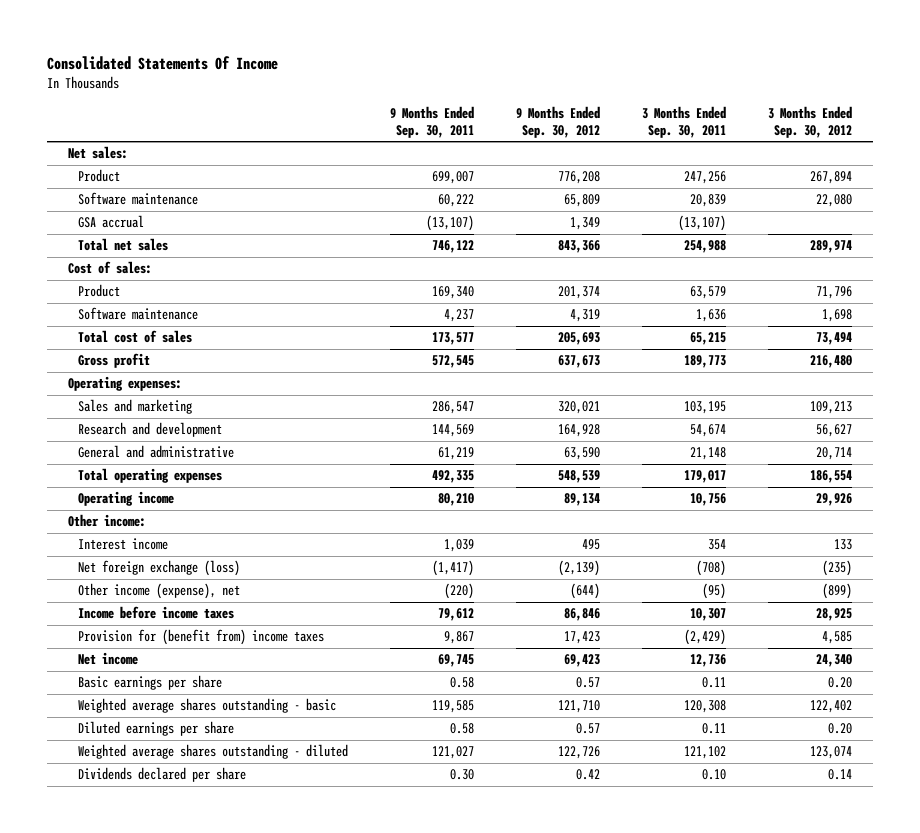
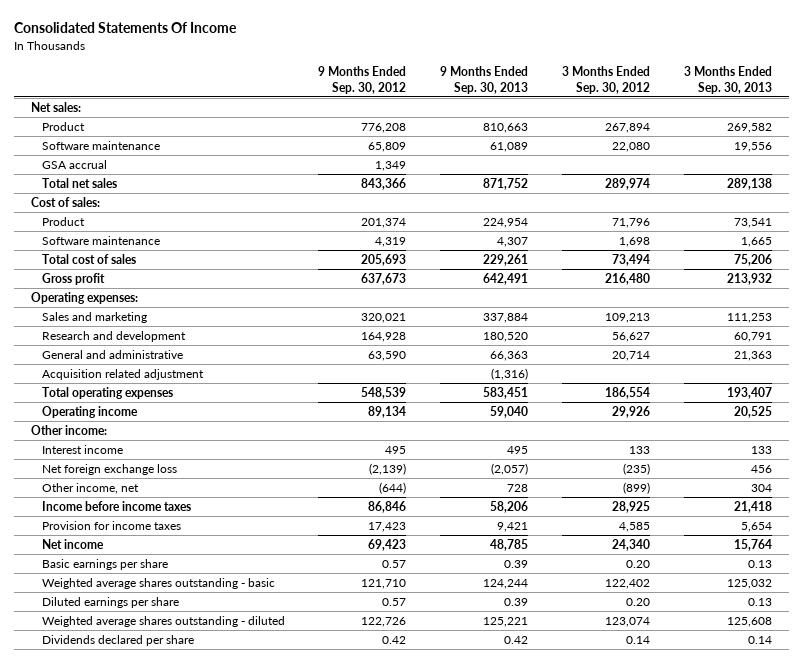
- | 9 Months Ended Sep. 30, 2011 | 9 Months Ended Sep. 30, 2012 | 3 Months Ended Sep. 30, 2011 | 3 Months Ended Sep. 30, 2012
+ | 9 Months Ended Sep. 30, 2012 | 9 Months Ended Sep. 30, 2013 | 3 Months Ended Sep. 30, 2012 | 3 Months Ended Sep. 30, 2013
+ Acquisition related adjustment | | (1,316) | |
- Net foreign exchange (loss) | (1,417) | (2,139) | (708) | (235)
- Other income (expense), net | (220) | (644) | (95) | (899)
+ Net foreign exchange loss | (2,139) | (2,057) | (235) | 456
+ Other income, net | (644) | 728 | (899) | 304
- Provision for (benefit from) income taxes | 9,867 | 17,423 | (2,429) | 4,585
+ Provision for income taxes | 17,423 | 9,421 | 4,585 | 5,654

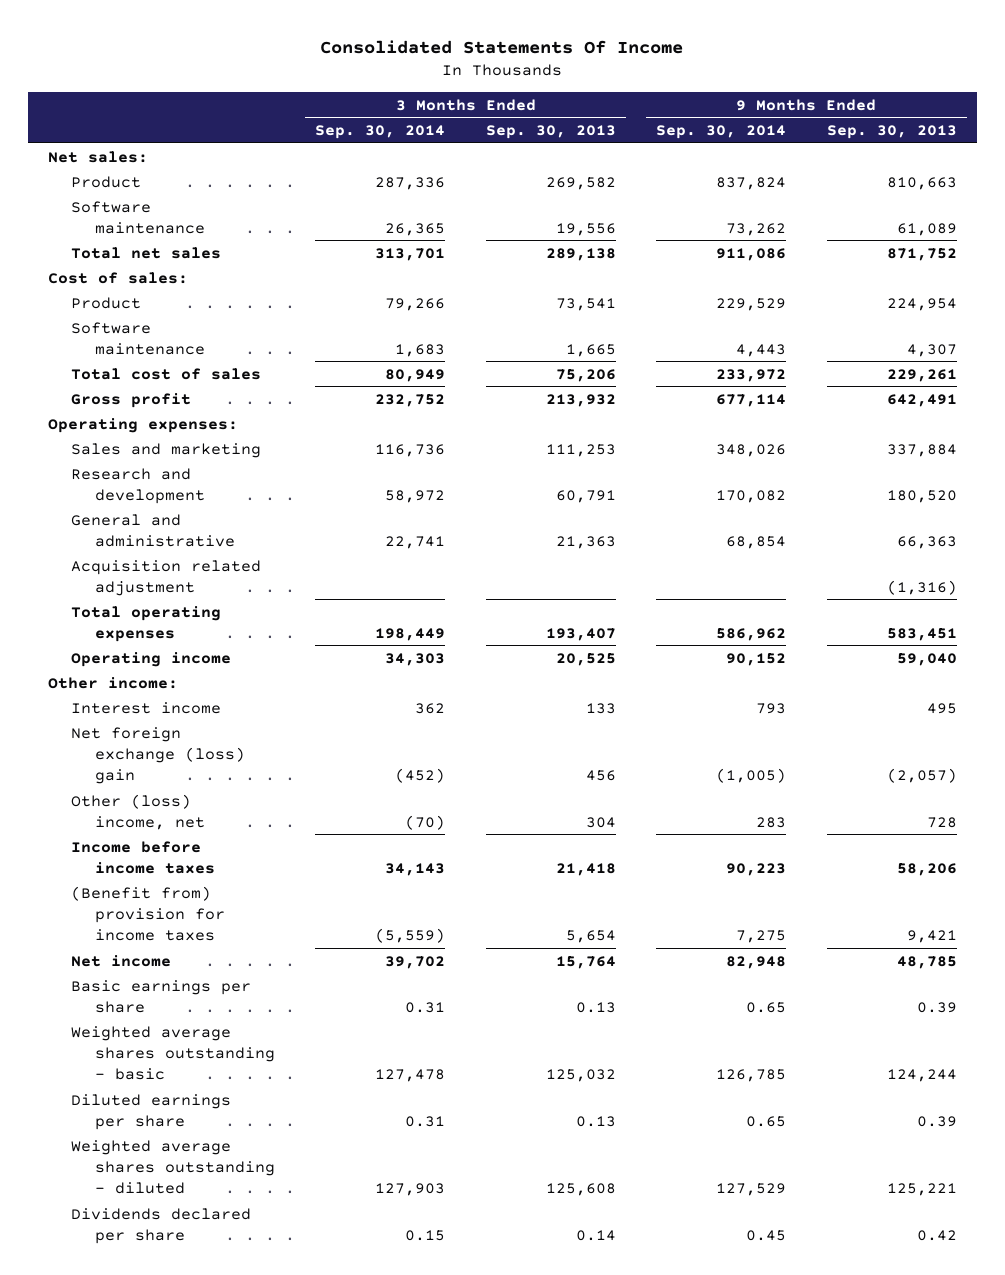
- | 9 Months Ended Sep. 30, 2012 | 9 Months Ended Sep. 30, 2013 | 3 Months Ended Sep. 30, 2012 | 3 Months Ended Sep. 30, 2013
+ | 3 Months Ended Sep. 30, 2014 | 3 Months Ended Sep. 30, 2013 | 9 Months Ended Sep. 30, 2014 | 9 Months Ended Sep. 30, 2013
- GSA accrual | 1,349 | | |
- Net foreign exchange loss | (2,139) | (2,057) | (235) | 456
- Other income, net | (644) | 728 | (899) | 304
+ Net foreign exchange (loss) gain | (452) | 456 | (1,005) | (2,057)
+ Other (loss) income, net | (70) | 304 | 283 | 728
- Provision for income taxes | 17,423 | 9,421 | 4,585 | 5,654
+ (Benefit from) provision for income taxes | (5,559) | 5,654 | 7,275 | 9,421

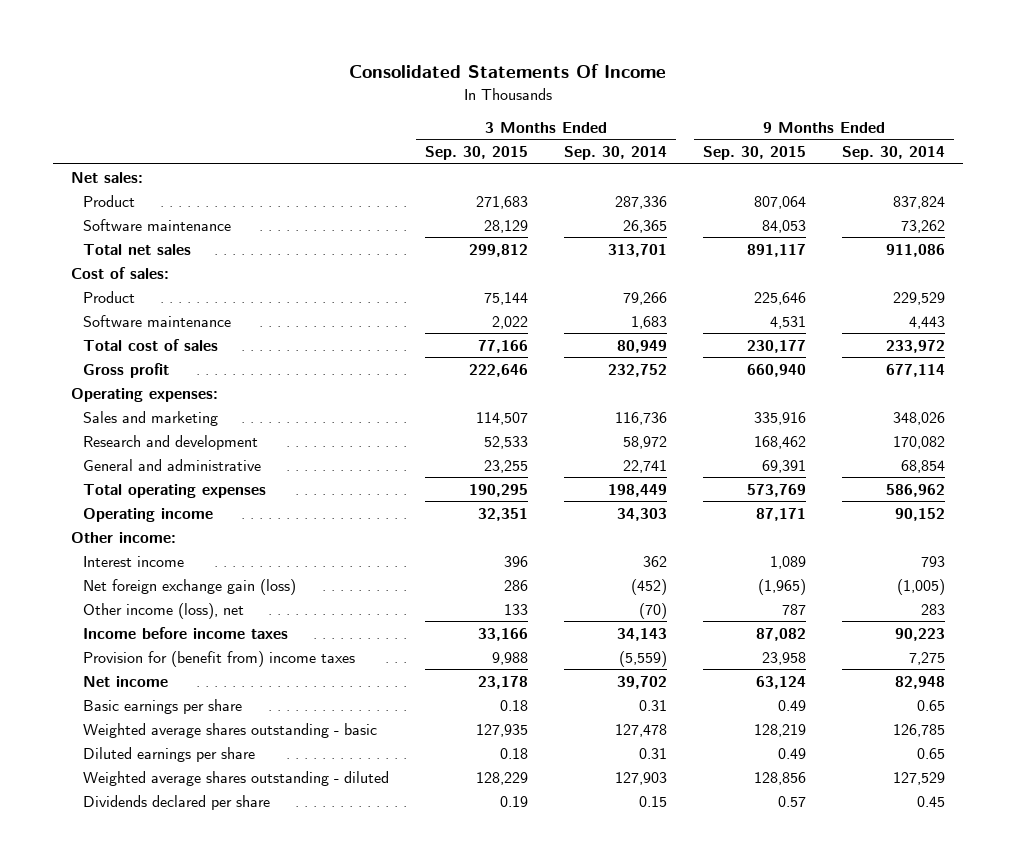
- | 3 Months Ended Sep. 30, 2014 | 3 Months Ended Sep. 30, 2013 | 9 Months Ended Sep. 30, 2014 | 9 Months Ended Sep. 30, 2013
+ | 3 Months Ended Sep. 30, 2015 | 3 Months Ended Sep. 30, 2014 | 9 Months Ended Sep. 30, 2015 | 9 Months Ended Sep. 30, 2014
- Acquisition related adjustment | | | | (1,316)
- Net foreign exchange (loss) gain | (452) | 456 | (1,005) | (2,057)
- Other (loss) income, net | (70) | 304 | 283 | 728
+ Net foreign exchange gain (loss) | 286 | (452) | (1,965) | (1,005)
+ Other income (loss), net | 133 | (70) | 787 | 283
- (Benefit from) provision for income taxes | (5,559) | 5,654 | 7,275 | 9,421
+ Provision for (benefit from) income taxes | 9,988 | (5,559) | 23,958 | 7,275

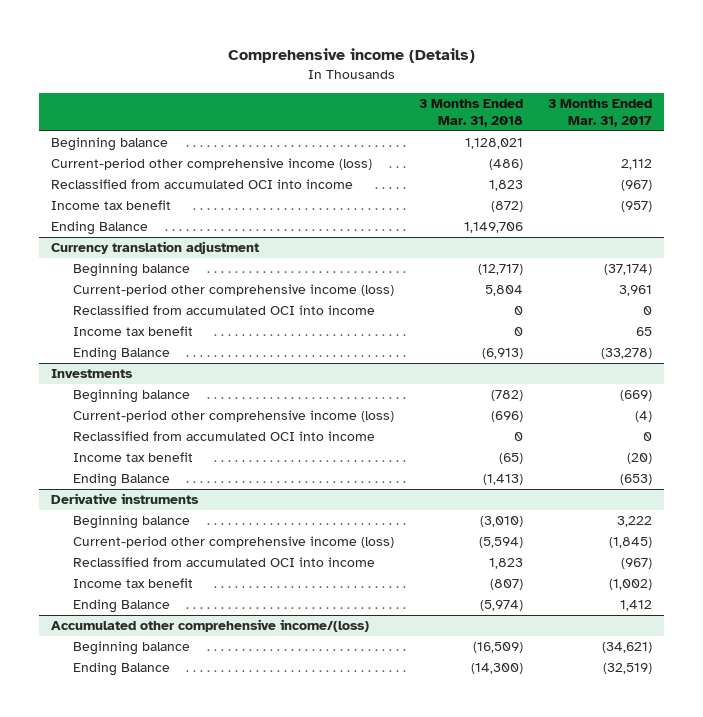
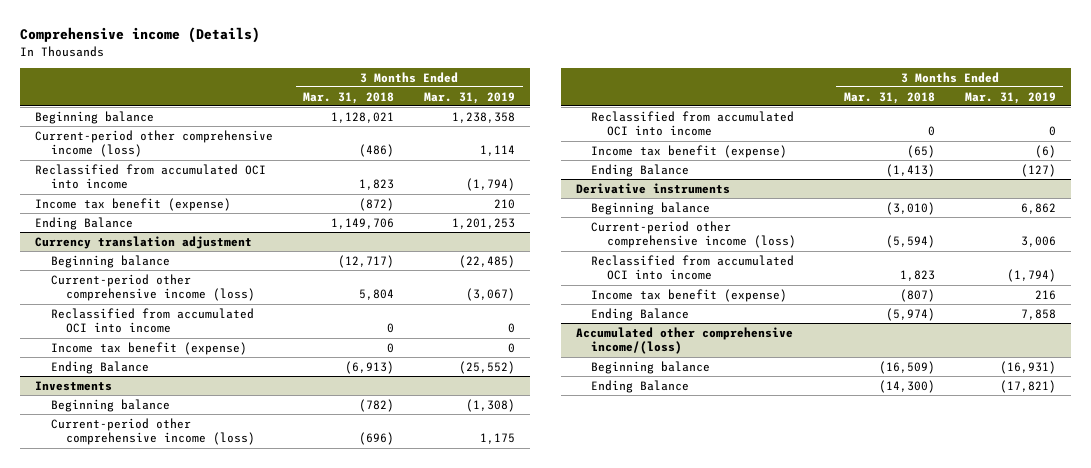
- | 3 Months Ended Mar. 31, 2018 | 3 Months Ended Mar. 31, 2017
+ | 3 Months Ended Mar. 31, 2018 | 3 Months Ended Mar. 31, 2019
- Income tax benefit | (872) | (957)
+ Income tax benefit (expense) | (872) | 210
@ Currency translation adjustment
- Income tax benefit | 0 | 65
+ Income tax benefit (expense) | 0 | 0
@ Investments
- Income tax benefit | (65) | (20)
+ Income tax benefit (expense) | (65) | (6)
@ Derivative instruments
- Income tax benefit | (807) | (1,002)
+ Income tax benefit (expense) | (807) | 216

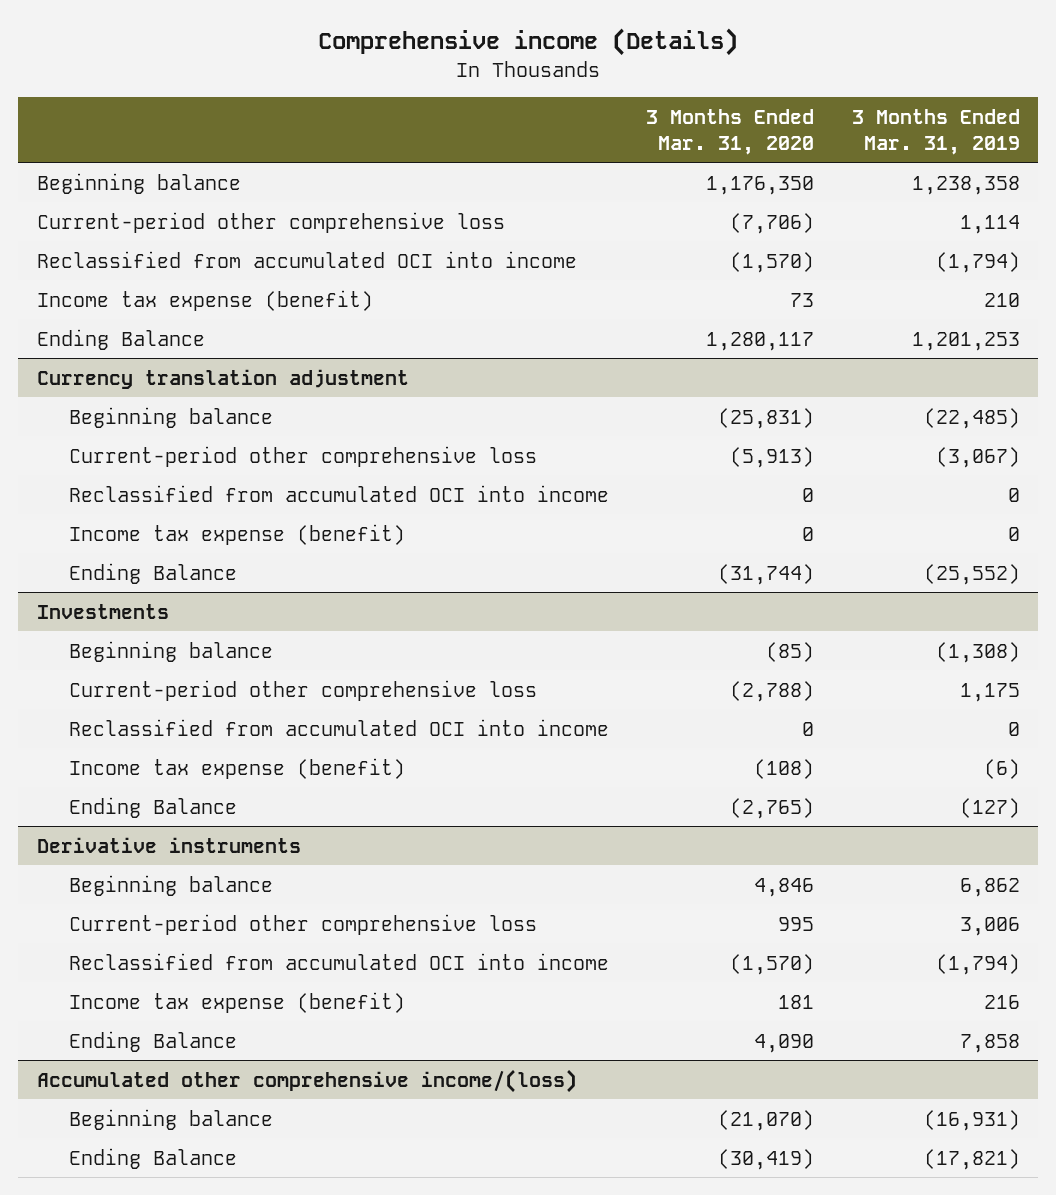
- | 3 Months Ended Mar. 31, 2018 | 3 Months Ended Mar. 31, 2019
+ | 3 Months Ended Mar. 31, 2020 | 3 Months Ended Mar. 31, 2019
- Current-period other comprehensive income (loss) | (486) | 1,114
+ Current-period other comprehensive loss | (7,706) | 1,114
- Income tax benefit (expense) | (872) | 210
+ Income tax expense (benefit) | 73 | 210
@ Currency translation adjustment
- Current-period other comprehensive income (loss) | 5,804 | (3,067)
+ Current-period other comprehensive loss | (5,913) | (3,067)
- Income tax benefit (expense) | 0 | 0
+ Income tax expense (benefit) | 0 | 0
@ Investments
- Current-period other comprehensive income (loss) | (696) | 1,175
+ Current-period other comprehensive loss | (2,788) | 1,175
- Income tax benefit (expense) | (65) | (6)
+ Income tax expense (benefit) | (108) | (6)
@ Derivative instruments
- Current-period other comprehensive income (loss) | (5,594) | 3,006
+ Current-period other comprehensive loss | 995 | 3,006
- Income tax benefit (expense) | (807) | 216
+ Income tax expense (benefit) | 181 | 216

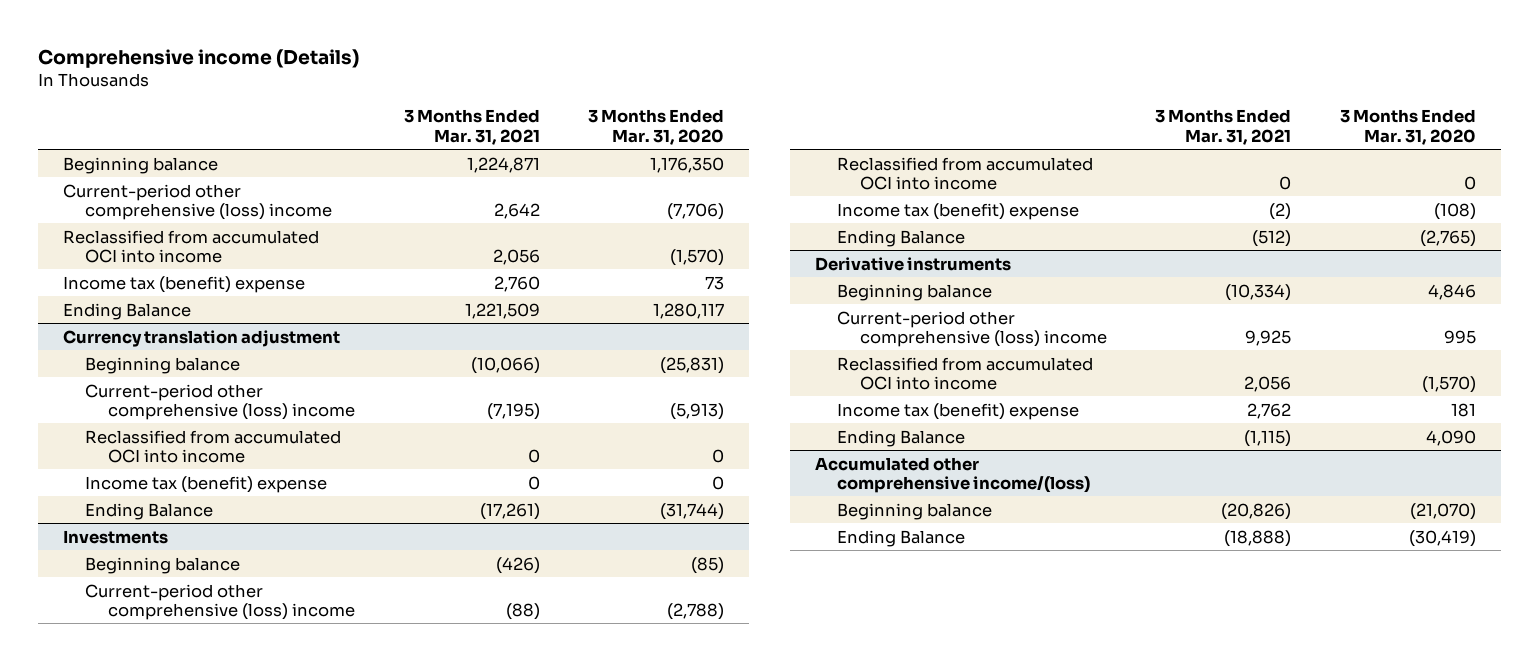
- | 3 Months Ended Mar. 31, 2020 | 3 Months Ended Mar. 31, 2019
+ | 3 Months Ended Mar. 31, 2021 | 3 Months Ended Mar. 31, 2020
- Current-period other comprehensive loss | (7,706) | 1,114
+ Current-period other comprehensive (loss) income | 2,642 | (7,706)
- Income tax expense (benefit) | 73 | 210
+ Income tax (benefit) expense | 2,760 | 73
@ Currency translation adjustment
- Current-period other comprehensive loss | (5,913) | (3,067)
+ Current-period other comprehensive (loss) income | (7,195) | (5,913)
- Income tax expense (benefit) | 0 | 0
+ Income tax (benefit) expense | 0 | 0
@ Investments
- Current-period other comprehensive loss | (2,788) | 1,175
+ Current-period other comprehensive (loss) income | (88) | (2,788)
- Income tax expense (benefit) | (108) | (6)
+ Income tax (benefit) expense | (2) | (108)
@ Derivative instruments
- Current-period other comprehensive loss | 995 | 3,006
+ Current-period other comprehensive (loss) income | 9,925 | 995
- Income tax expense (benefit) | 181 | 216
+ Income tax (benefit) expense | 2,762 | 181

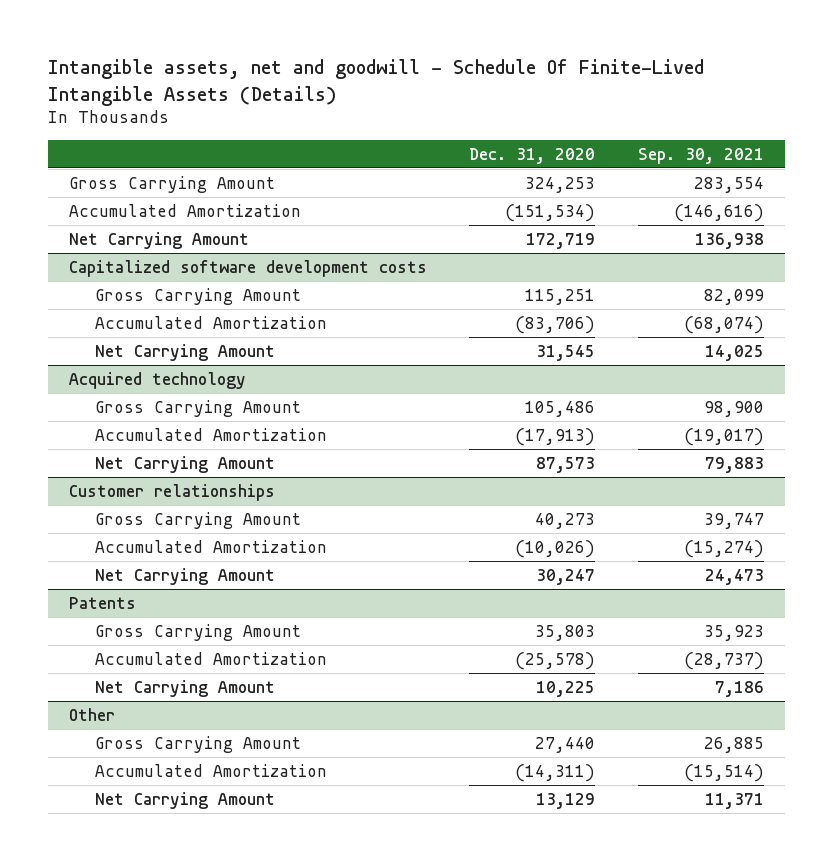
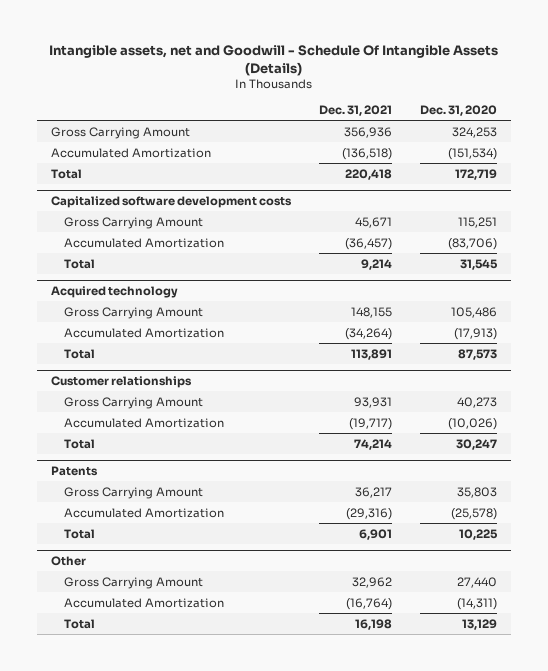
- Intangible assets, net and goodwill - Schedule Of Finite-Lived Intangible Assets (Details)
+ Intangible assets, net and Goodwill - Schedule Of Intangible Assets (Details)
- | Dec. 31, 2020 | Sep. 30, 2021
+ | Dec. 31, 2021 | Dec. 31, 2020
- Net Carrying Amount | 172,719 | 136,938
+ Total | 220,418 | 172,719
@ Capitalized software development costs
- Net Carrying Amount | 31,545 | 14,025
+ Total | 9,214 | 31,545
@ Acquired technology
- Net Carrying Amount | 87,573 | 79,883
+ Total | 113,891 | 87,573
@ Customer relationships
- Net Carrying Amount | 30,247 | 24,473
+ Total | 74,214 | 30,247
@ Patents
- Net Carrying Amount | 10,225 | 7,186
+ Total | 6,901 | 10,225
@ Other
- Net Carrying Amount | 13,129 | 11,371
+ Total | 16,198 | 13,129

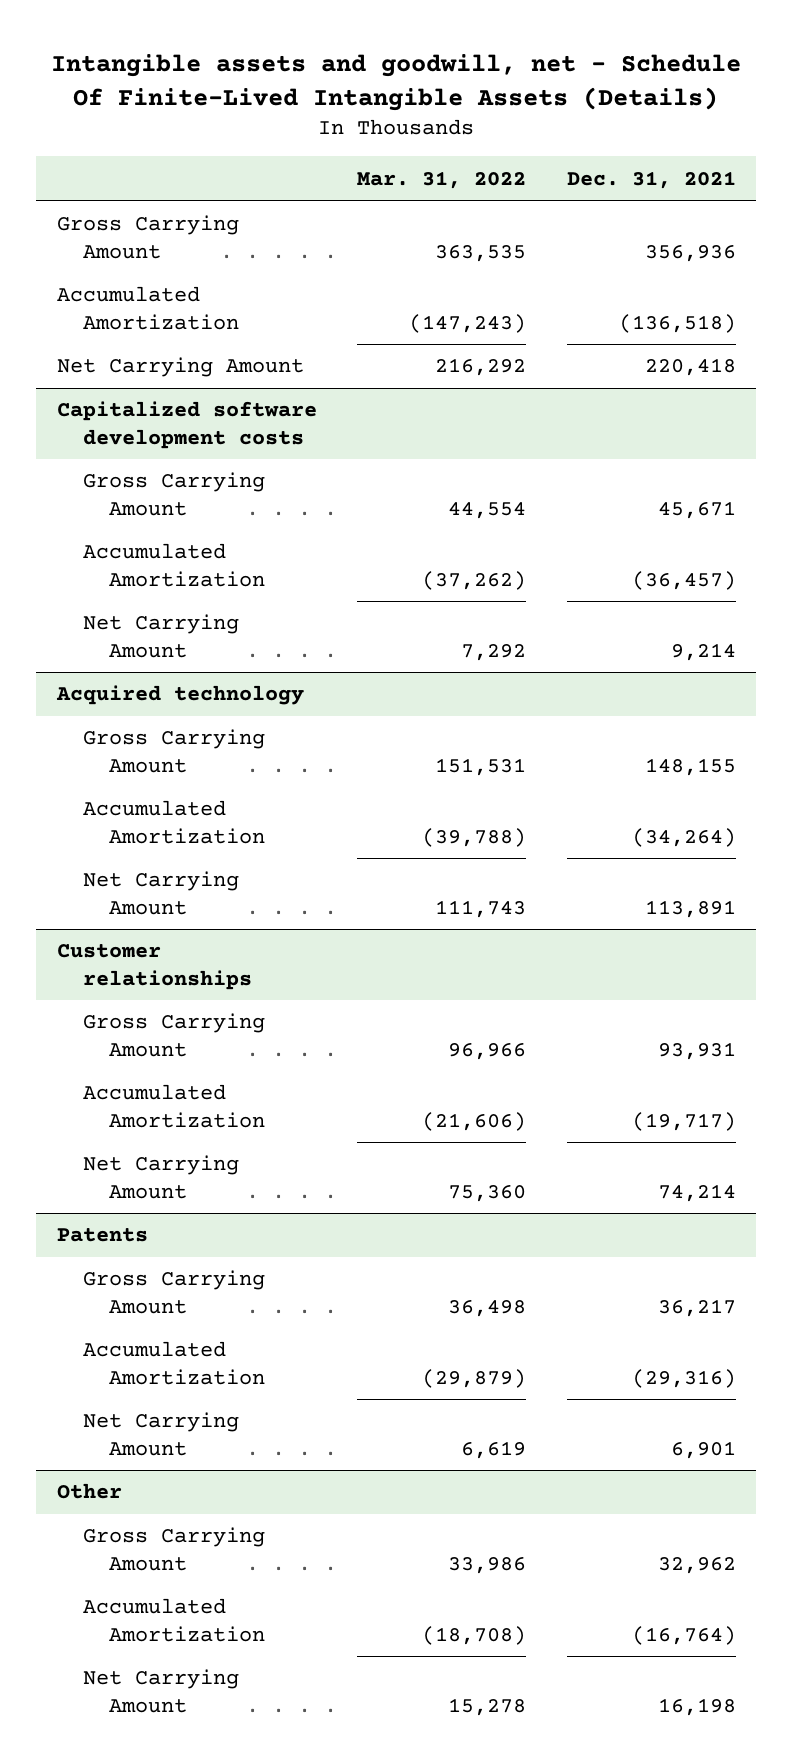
- Intangible assets, net and Goodwill - Schedule Of Intangible Assets (Details)
+ Intangible assets and goodwill, net - Schedule Of Finite-Lived Intangible Assets (Details)
- | Dec. 31, 2021 | Dec. 31, 2020
+ | Mar. 31, 2022 | Dec. 31, 2021
- Total | 220,418 | 172,719
+ Net Carrying Amount | 216,292 | 220,418
@ Capitalized software development costs
- Total | 9,214 | 31,545
+ Net Carrying Amount | 7,292 | 9,214
@ Acquired technology
- Total | 113,891 | 87,573
+ Net Carrying Amount | 111,743 | 113,891
@ Customer relationships
- Total | 74,214 | 30,247
+ Net Carrying Amount | 75,360 | 74,214
@ Patents
- Total | 6,901 | 10,225
+ Net Carrying Amount | 6,619 | 6,901
@ Other
- Total | 16,198 | 13,129
+ Net Carrying Amount | 15,278 | 16,198

